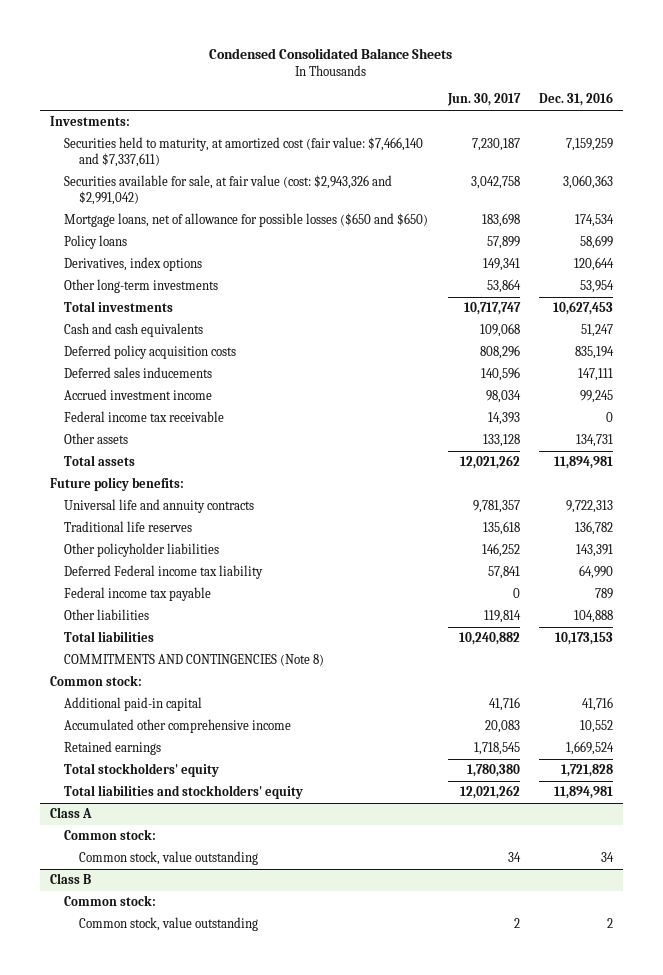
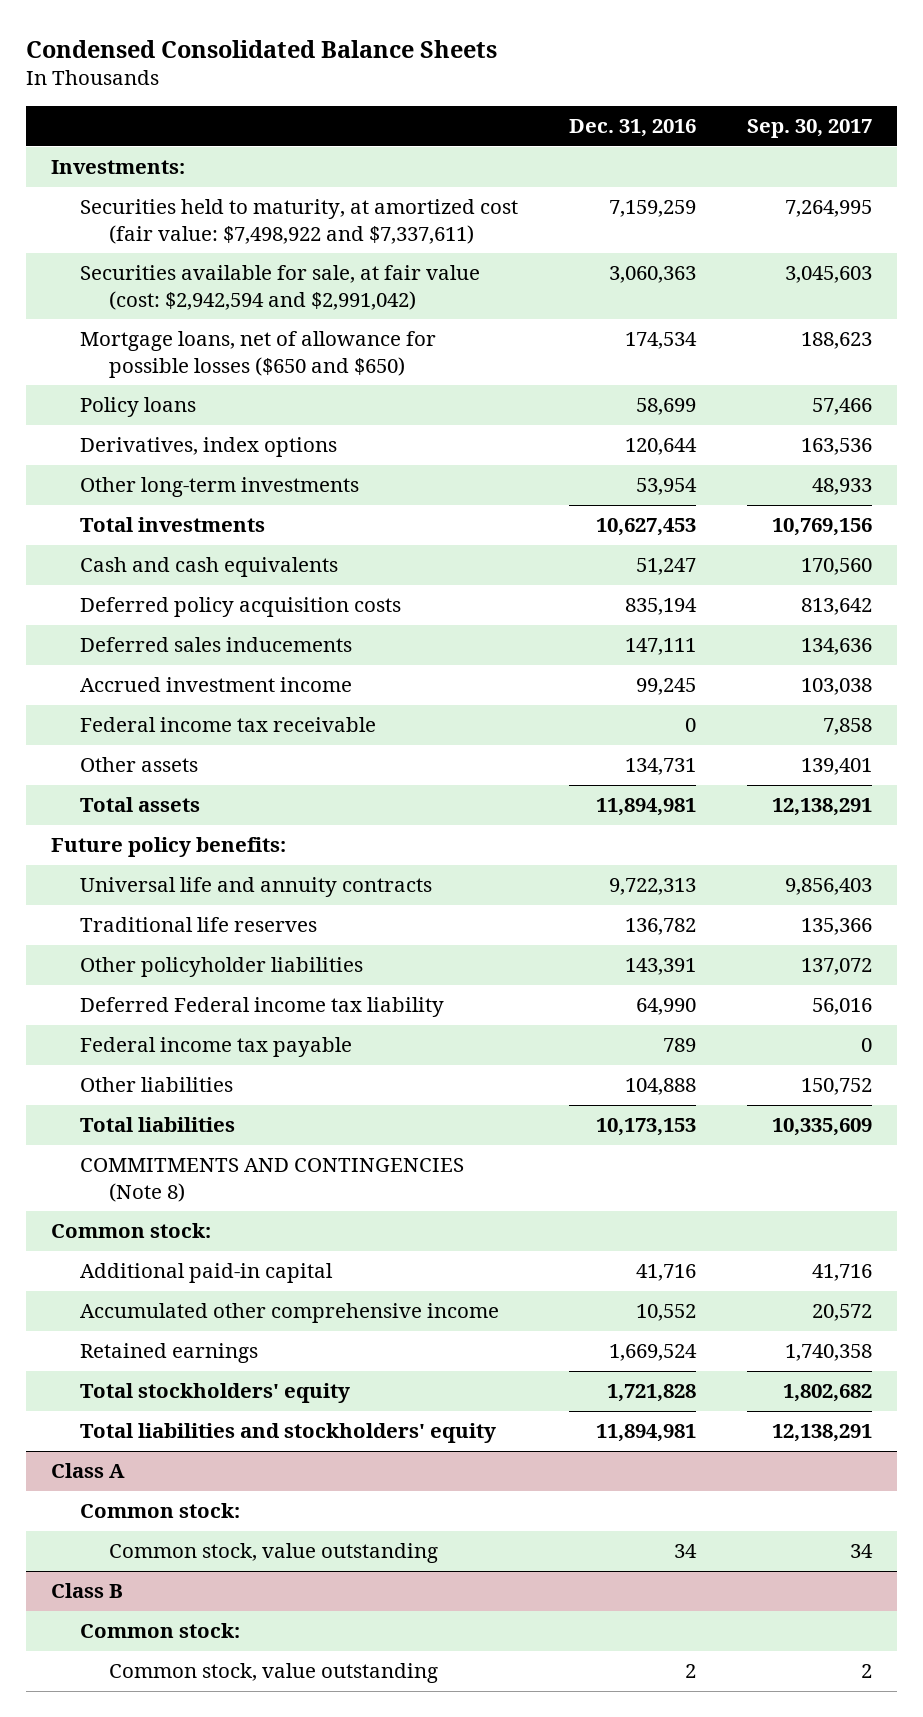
- | Jun. 30, 2017 | Dec. 31, 2016
+ | Dec. 31, 2016 | Sep. 30, 2017
- Securities held to maturity, at amortized cost (fair value: $7,466,140 and $7,337,611) | 7,230,187 | 7,159,259
- Securities available for sale, at fair value (cost: $2,943,326 and $2,991,042) | 3,042,758 | 3,060,363
+ Securities held to maturity, at amortized cost (fair value: $7,498,922 and $7,337,611) | 7,159,259 | 7,264,995
+ Securities available for sale, at fair value (cost: $2,942,594 and $2,991,042) | 3,060,363 | 3,045,603

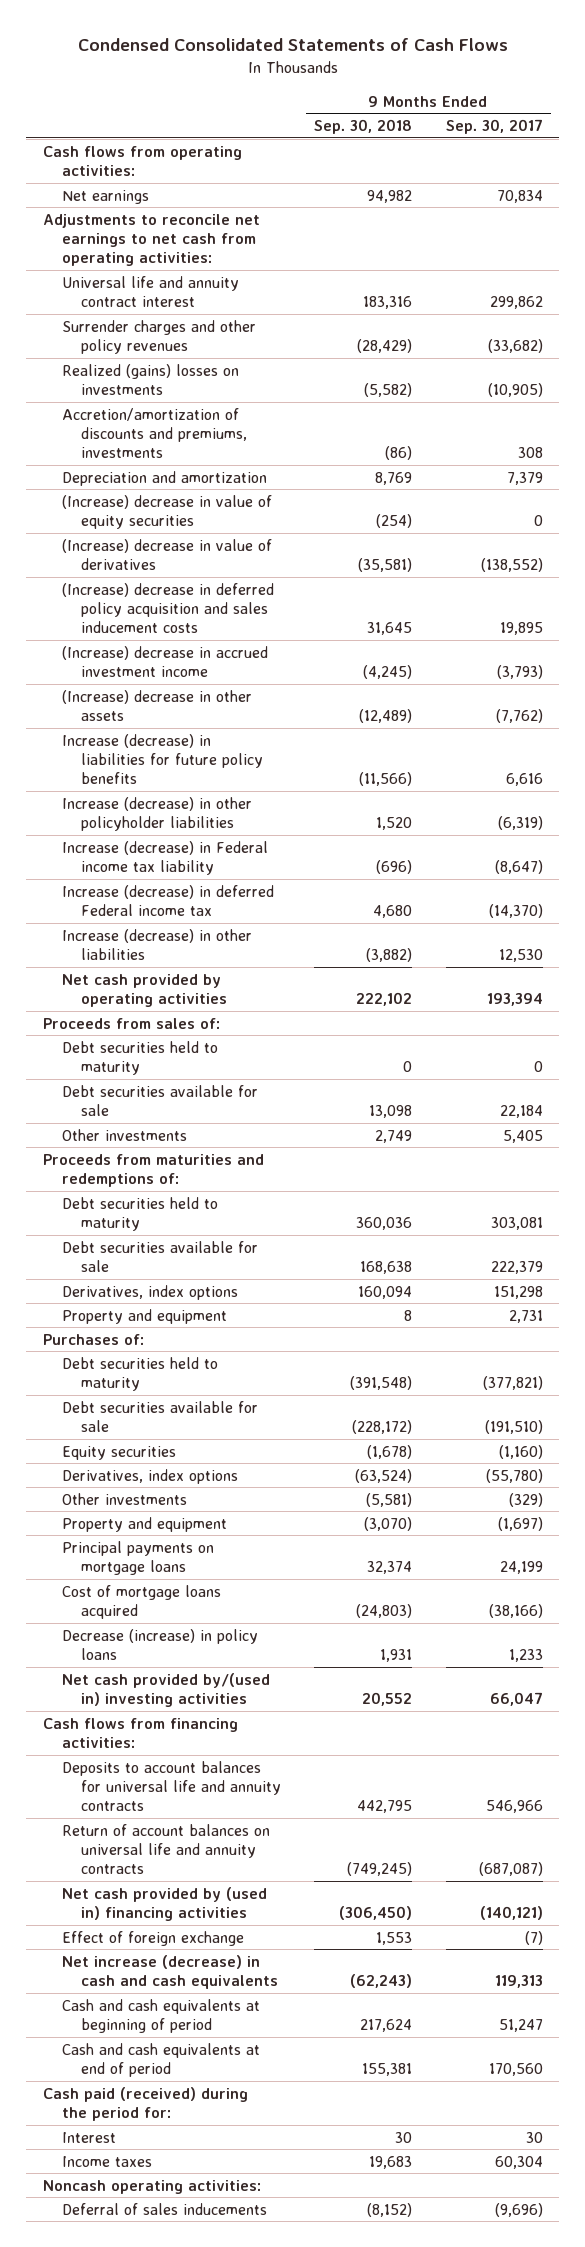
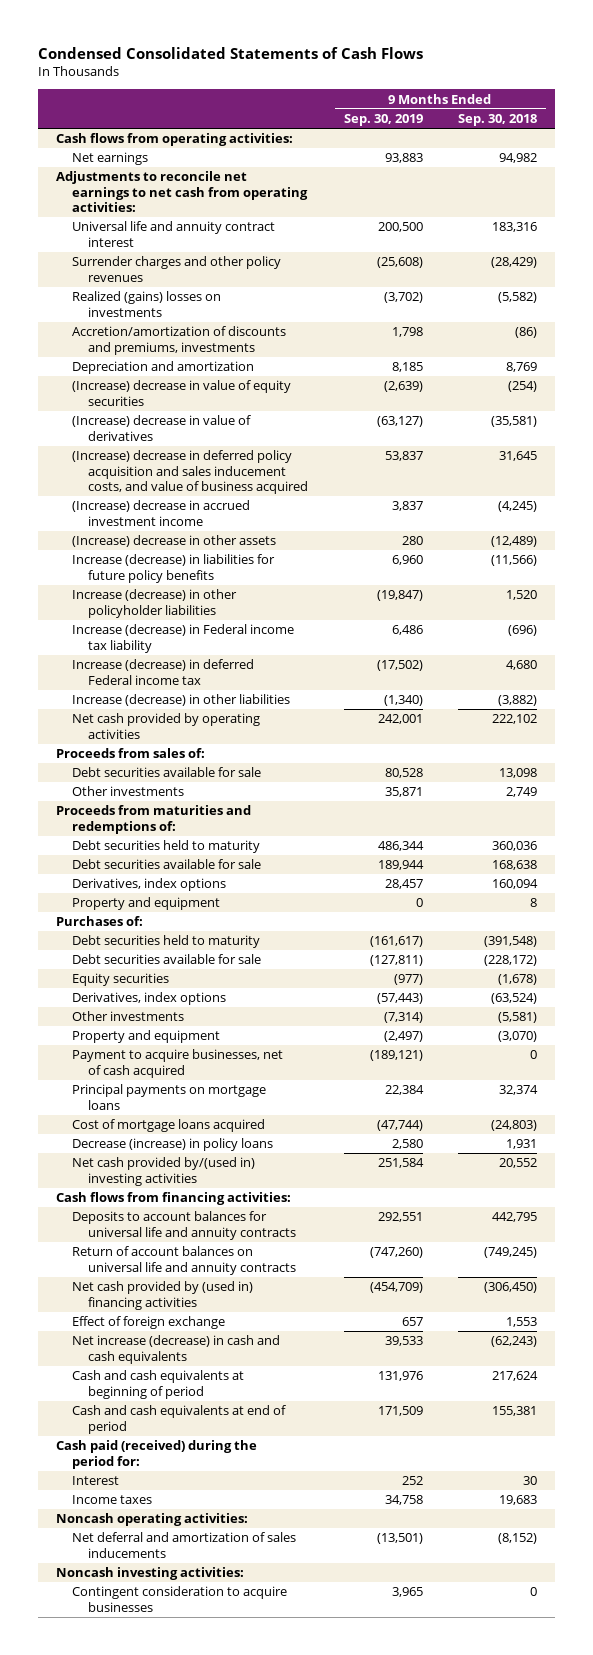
- | 9 Months Ended Sep. 30, 2018 | 9 Months Ended Sep. 30, 2017
+ | 9 Months Ended Sep. 30, 2019 | 9 Months Ended Sep. 30, 2018
- (Increase) decrease in deferred policy acquisition and sales inducement costs | 31,645 | 19,895
+ (Increase) decrease in deferred policy acquisition and sales inducement costs, and value of business acquired | 53,837 | 31,645
- Debt securities held to maturity | 0 | 0
+ Payment to acquire businesses, net of cash acquired | (189,121) | 0
- Deferral of sales inducements | (8,152) | (9,696)
+ Net deferral and amortization of sales inducements | (13,501) | (8,152)
+ Noncash investing activities:
+ Contingent consideration to acquire businesses | 3,965 | 0

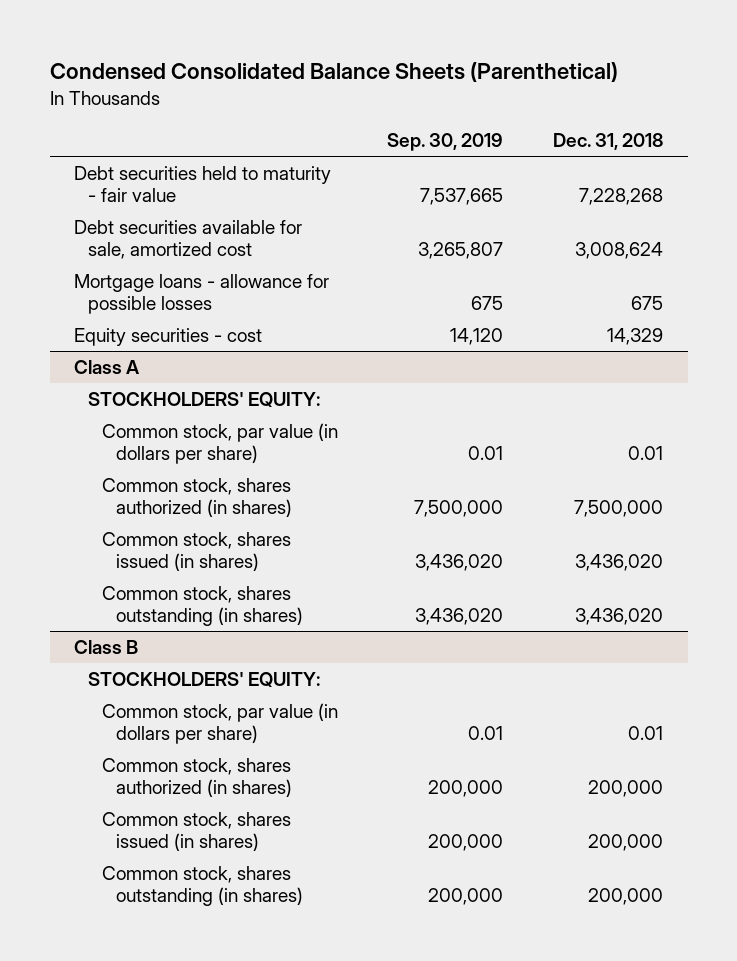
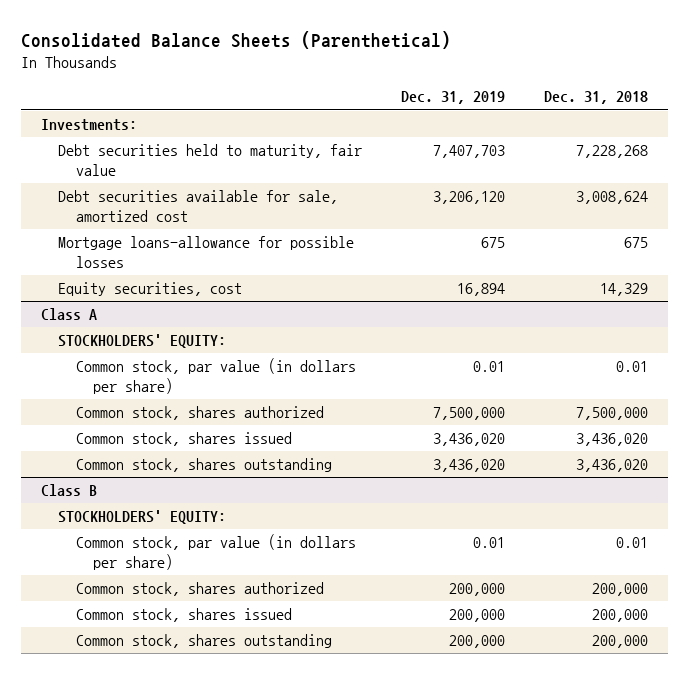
- Condensed Consolidated Balance Sheets (Parenthetical)
+ Consolidated Balance Sheets (Parenthetical)
- | Sep. 30, 2019 | Dec. 31, 2018
+ | Dec. 31, 2019 | Dec. 31, 2018
- Debt securities held to maturity - fair value | 7,537,665 | 7,228,268
+ Investments:
+ Debt securities held to maturity, fair value | 7,407,703 | 7,228,268
- Mortgage loans - allowance for possible losses | 675 | 675
- Equity securities - cost | 14,120 | 14,329
+ Mortgage loans-allowance for possible losses | 675 | 675
+ Equity securities, cost | 16,894 | 14,329
@ Class A
- Common stock, shares authorized (in shares) | 7,500,000 | 7,500,000
- Common stock, shares issued (in shares) | 3,436,020 | 3,436,020
- Common stock, shares outstanding (in shares) | 3,436,020 | 3,436,020
+ Common stock, shares authorized | 7,500,000 | 7,500,000
+ Common stock, shares issued | 3,436,020 | 3,436,020
+ Common stock, shares outstanding | 3,436,020 | 3,436,020
@ Class B
- Common stock, shares authorized (in shares) | 200,000 | 200,000
- Common stock, shares issued (in shares) | 200,000 | 200,000
- Common stock, shares outstanding (in shares) | 200,000 | 200,000
+ Common stock, shares authorized | 200,000 | 200,000
+ Common stock, shares issued | 200,000 | 200,000
+ Common stock, shares outstanding | 200,000 | 200,000

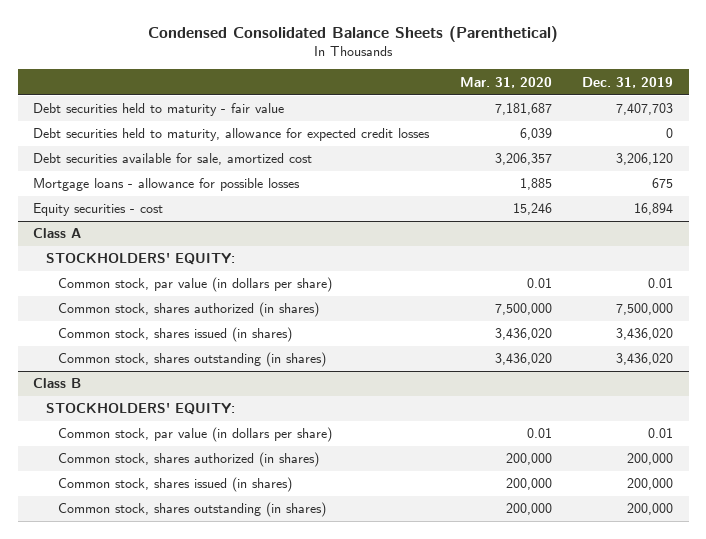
- Consolidated Balance Sheets (Parenthetical)
+ Condensed Consolidated Balance Sheets (Parenthetical)
- | Dec. 31, 2019 | Dec. 31, 2018
+ | Mar. 31, 2020 | Dec. 31, 2019
- Investments:
- Debt securities held to maturity, fair value | 7,407,703 | 7,228,268
+ Debt securities held to maturity - fair value | 7,181,687 | 7,407,703
+ Debt securities held to maturity, allowance for expected credit losses | 6,039 | 0
- Mortgage loans-allowance for possible losses | 675 | 675
- Equity securities, cost | 16,894 | 14,329
+ Mortgage loans - allowance for possible losses | 1,885 | 675
+ Equity securities - cost | 15,246 | 16,894
@ Class A
- Common stock, shares authorized | 7,500,000 | 7,500,000
- Common stock, shares issued | 3,436,020 | 3,436,020
- Common stock, shares outstanding | 3,436,020 | 3,436,020
+ Common stock, shares authorized (in shares) | 7,500,000 | 7,500,000
+ Common stock, shares issued (in shares) | 3,436,020 | 3,436,020
+ Common stock, shares outstanding (in shares) | 3,436,020 | 3,436,020
@ Class B
- Common stock, shares authorized | 200,000 | 200,000
- Common stock, shares issued | 200,000 | 200,000
- Common stock, shares outstanding | 200,000 | 200,000
+ Common stock, shares authorized (in shares) | 200,000 | 200,000
+ Common stock, shares issued (in shares) | 200,000 | 200,000
+ Common stock, shares outstanding (in shares) | 200,000 | 200,000

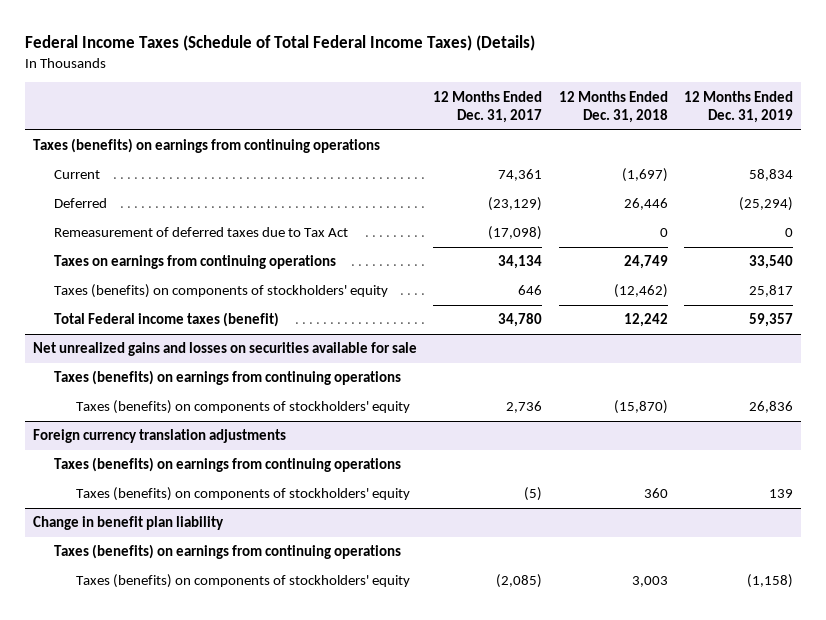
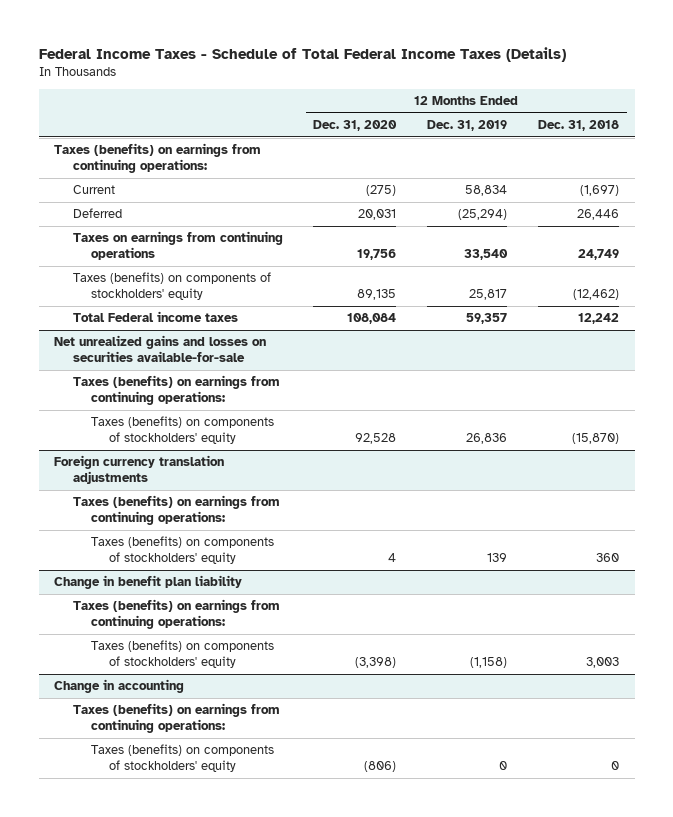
- Federal Income Taxes (Schedule of Total Federal Income Taxes) (Details)
+ Federal Income Taxes - Schedule of Total Federal Income Taxes (Details)
- | 12 Months Ended Dec. 31, 2017 | 12 Months Ended Dec. 31, 2018 | 12 Months Ended Dec. 31, 2019
+ | 12 Months Ended Dec. 31, 2020 | 12 Months Ended Dec. 31, 2019 | 12 Months Ended Dec. 31, 2018
- Taxes (benefits) on earnings from continuing operations
+ Taxes (benefits) on earnings from continuing operations:
- Remeasurement of deferred taxes due to Tax Act | (17,098) | 0 | 0
- Total Federal income taxes (benefit) | 34,780 | 12,242 | 59,357
- Net unrealized gains and losses on securities available for sale
- Taxes (benefits) on earnings from continuing operations
+ Total Federal income taxes | 108,084 | 59,357 | 12,242
+ Net unrealized gains and losses on securities available-for-sale
+ Taxes (benefits) on earnings from continuing operations:
@ Foreign currency translation adjustments
- Taxes (benefits) on earnings from continuing operations
+ Taxes (benefits) on earnings from continuing operations:
@ Change in benefit plan liability
- Taxes (benefits) on earnings from continuing operations
+ Taxes (benefits) on earnings from continuing operations:
+ Change in accounting
+ Taxes (benefits) on earnings from continuing operations:
+ Taxes (benefits) on components of stockholders' equity | (806) | 0 | 0

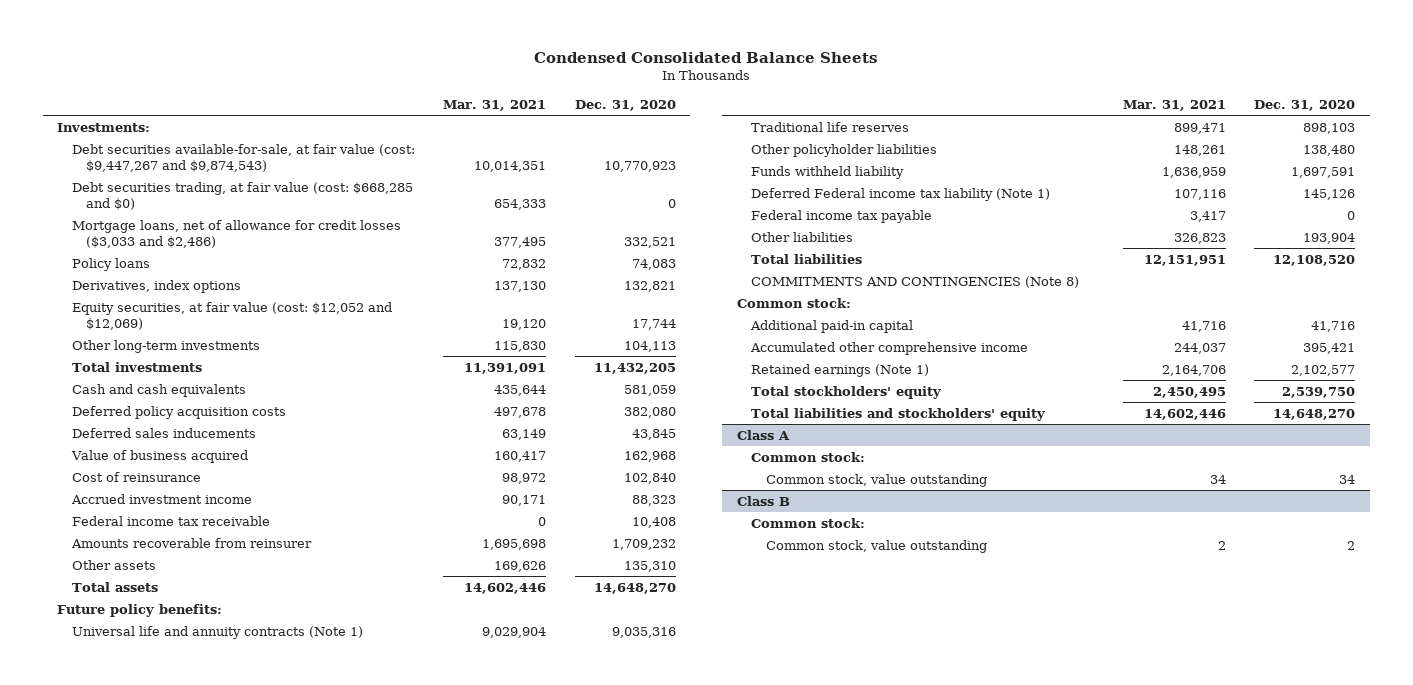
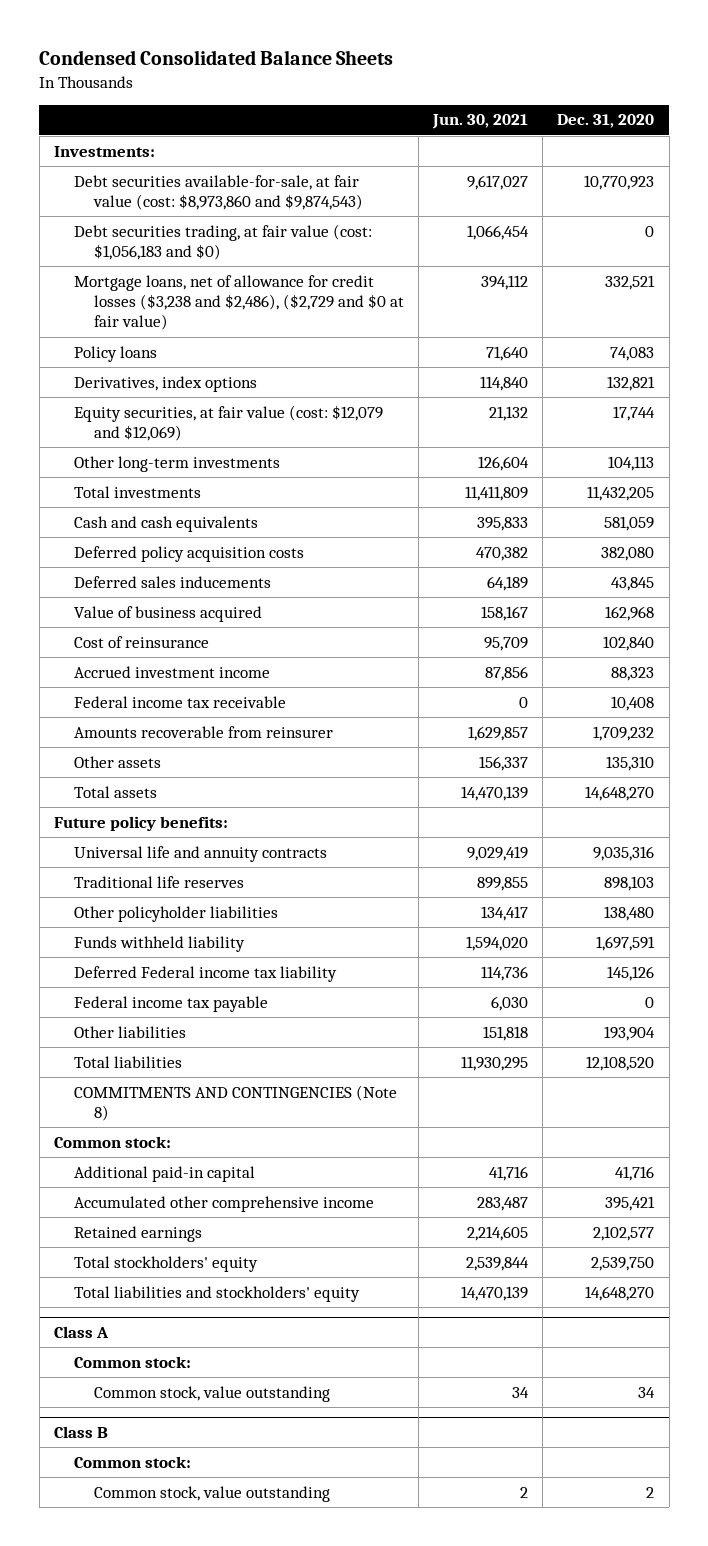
- | Mar. 31, 2021 | Dec. 31, 2020
+ | Jun. 30, 2021 | Dec. 31, 2020
- Debt securities available-for-sale, at fair value (cost: $9,447,267 and $9,874,543) | 10,014,351 | 10,770,923
- Debt securities trading, at fair value (cost: $668,285 and $0) | 654,333 | 0
- Mortgage loans, net of allowance for credit losses ($3,033 and $2,486) | 377,495 | 332,521
+ Debt securities available-for-sale, at fair value (cost: $8,973,860 and $9,874,543) | 9,617,027 | 10,770,923
+ Debt securities trading, at fair value (cost: $1,056,183 and $0) | 1,066,454 | 0
+ Mortgage loans, net of allowance for credit losses ($3,238 and $2,486), ($2,729 and $0 at fair value) | 394,112 | 332,521
- Equity securities, at fair value (cost: $12,052 and $12,069) | 19,120 | 17,744
+ Equity securities, at fair value (cost: $12,079 and $12,069) | 21,132 | 17,744
- Universal life and annuity contracts (Note 1) | 9,029,904 | 9,035,316
+ Universal life and annuity contracts | 9,029,419 | 9,035,316
- Deferred Federal income tax liability (Note 1) | 107,116 | 145,126
+ Deferred Federal income tax liability | 114,736 | 145,126
- Retained earnings (Note 1) | 2,164,706 | 2,102,577
+ Retained earnings | 2,214,605 | 2,102,577

